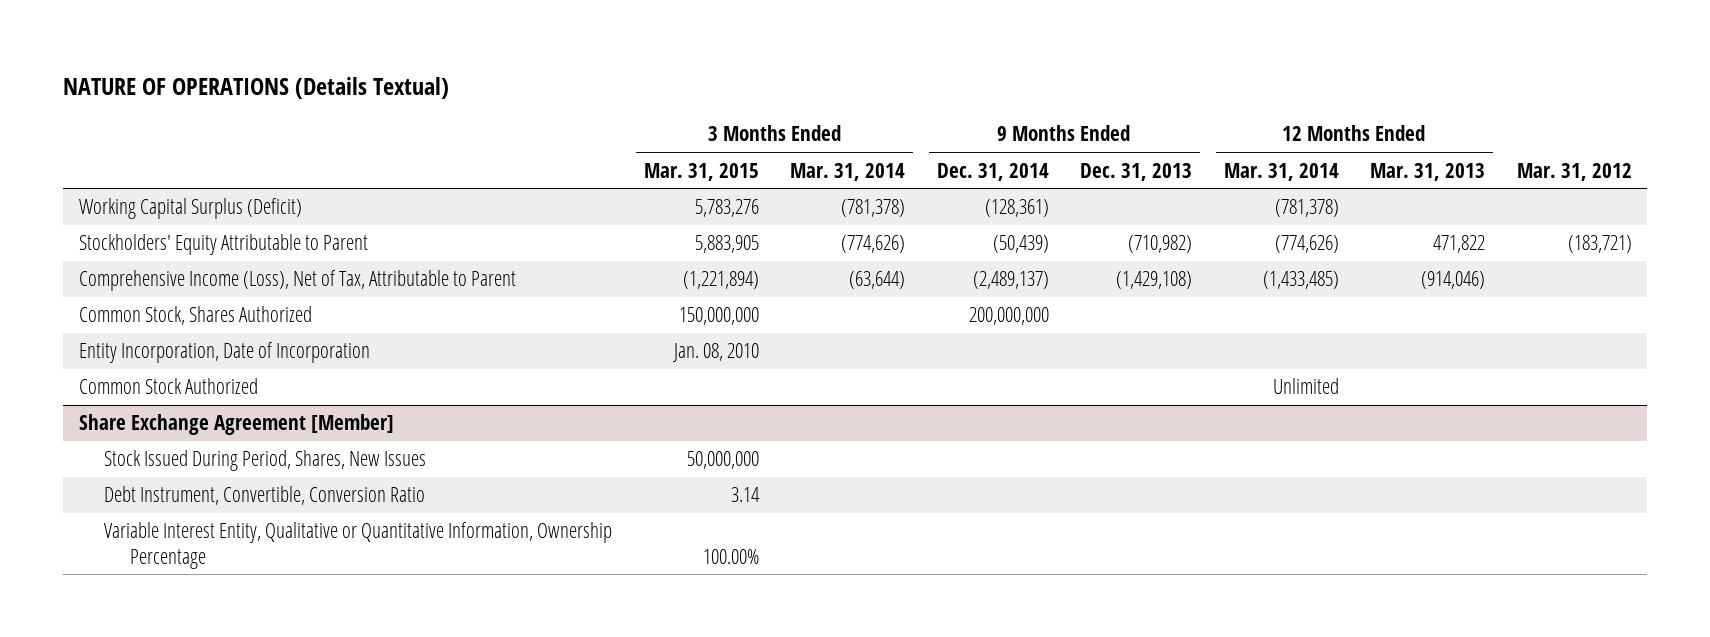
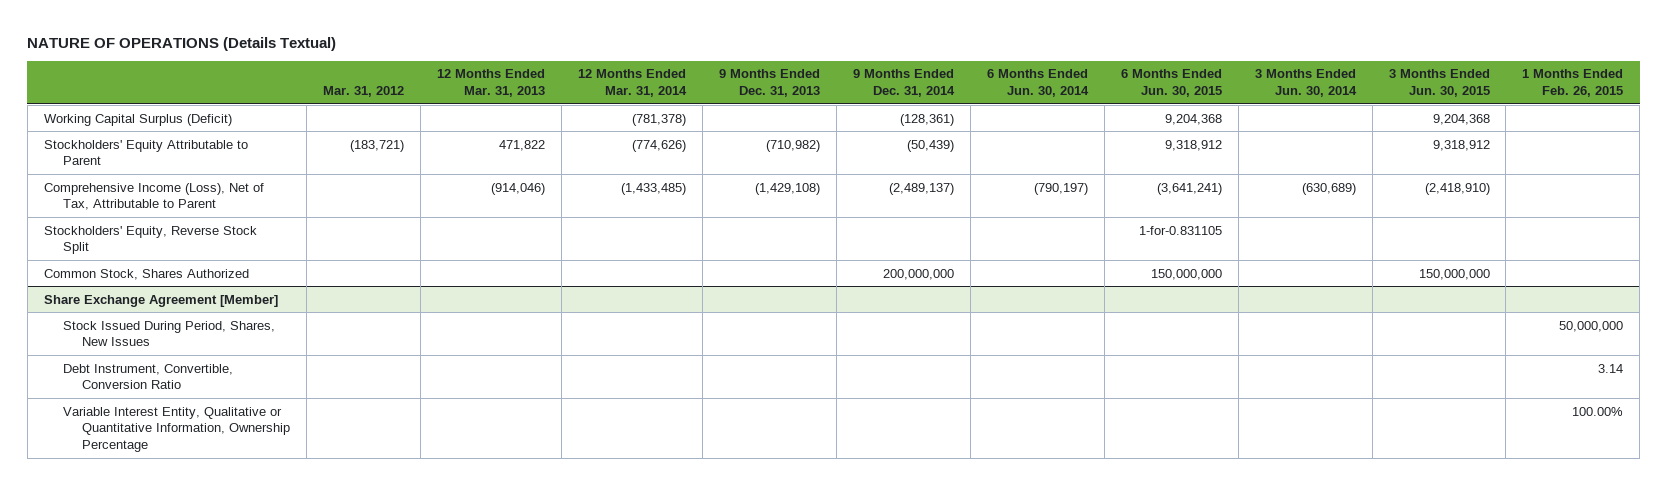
- | 3 Months Ended Mar. 31, 2015 | 3 Months Ended Mar. 31, 2014 | 9 Months Ended Dec. 31, 2014 | 9 Months Ended Dec. 31, 2013 | 12 Months Ended Mar. 31, 2014 | 12 Months Ended Mar. 31, 2013 | Mar. 31, 2012
+ | Mar. 31, 2012 | 12 Months Ended Mar. 31, 2013 | 12 Months Ended Mar. 31, 2014 | 9 Months Ended Dec. 31, 2013 | 9 Months Ended Dec. 31, 2014 | 6 Months Ended Jun. 30, 2014 | 6 Months Ended Jun. 30, 2015 | 3 Months Ended Jun. 30, 2014 | 3 Months Ended Jun. 30, 2015 | 1 Months Ended Feb. 26, 2015
+ Stockholders' Equity, Reverse Stock Split | | | | | | | 1-for-0.831105 | | |
- Entity Incorporation, Date of Incorporation | Jan. 08, 2010 | | | | | |
- Common Stock Authorized | | | | | Unlimited | |

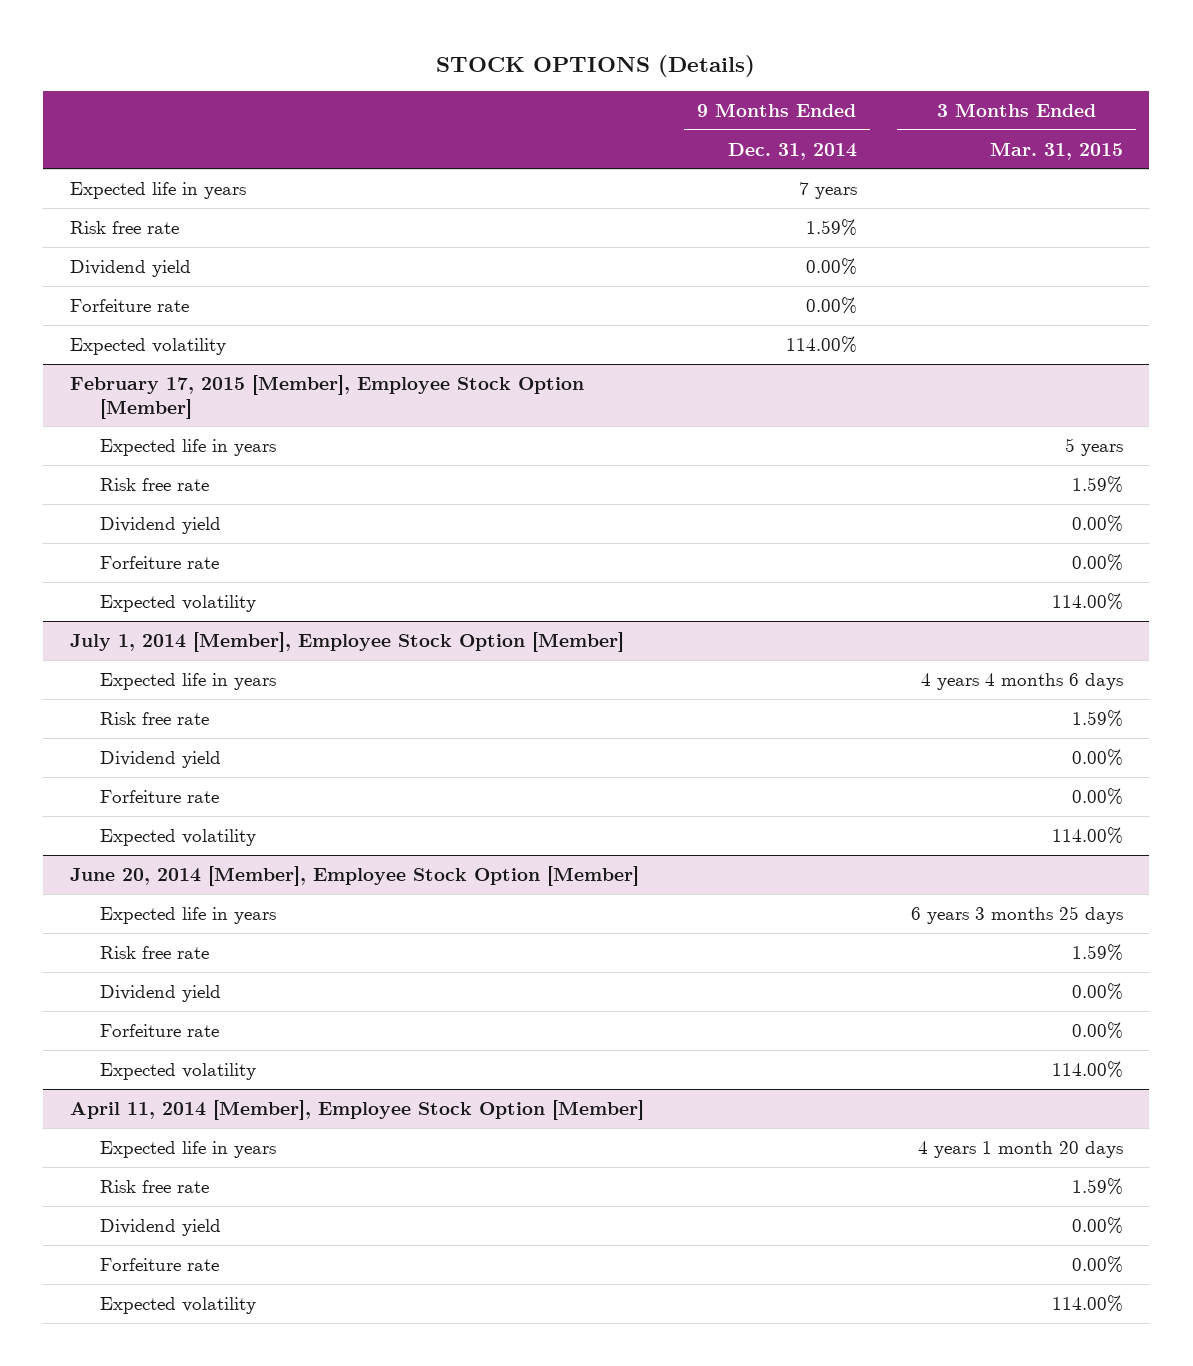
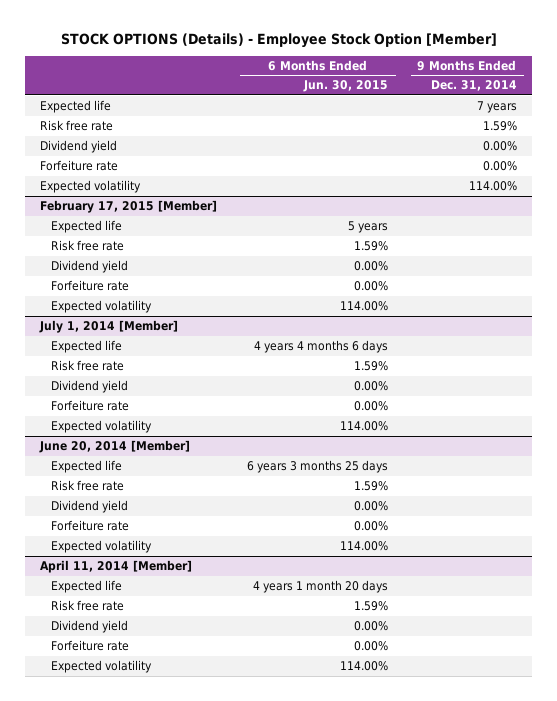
- STOCK OPTIONS (Details)
+ STOCK OPTIONS (Details) - Employee Stock Option [Member]
- | 9 Months Ended Dec. 31, 2014 | 3 Months Ended Mar. 31, 2015
+ | 6 Months Ended Jun. 30, 2015 | 9 Months Ended Dec. 31, 2014
- Expected life in years | 7 years |
+ Expected life | | 7 years
- February 17, 2015 [Member], Employee Stock Option [Member]
- Expected life in years | | 5 years
+ February 17, 2015 [Member]
+ Expected life | 5 years |
- July 1, 2014 [Member], Employee Stock Option [Member]
- Expected life in years | | 4 years 4 months 6 days
+ July 1, 2014 [Member]
+ Expected life | 4 years 4 months 6 days |
- June 20, 2014 [Member], Employee Stock Option [Member]
- Expected life in years | | 6 years 3 months 25 days
+ June 20, 2014 [Member]
+ Expected life | 6 years 3 months 25 days |
- April 11, 2014 [Member], Employee Stock Option [Member]
- Expected life in years | | 4 years 1 month 20 days
+ April 11, 2014 [Member]
+ Expected life | 4 years 1 month 20 days |

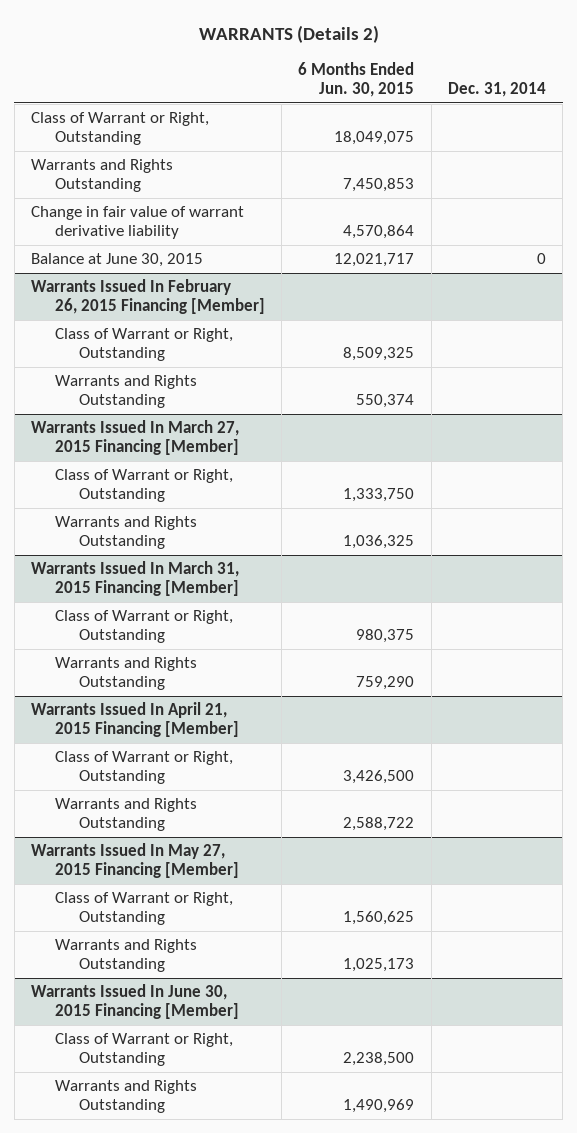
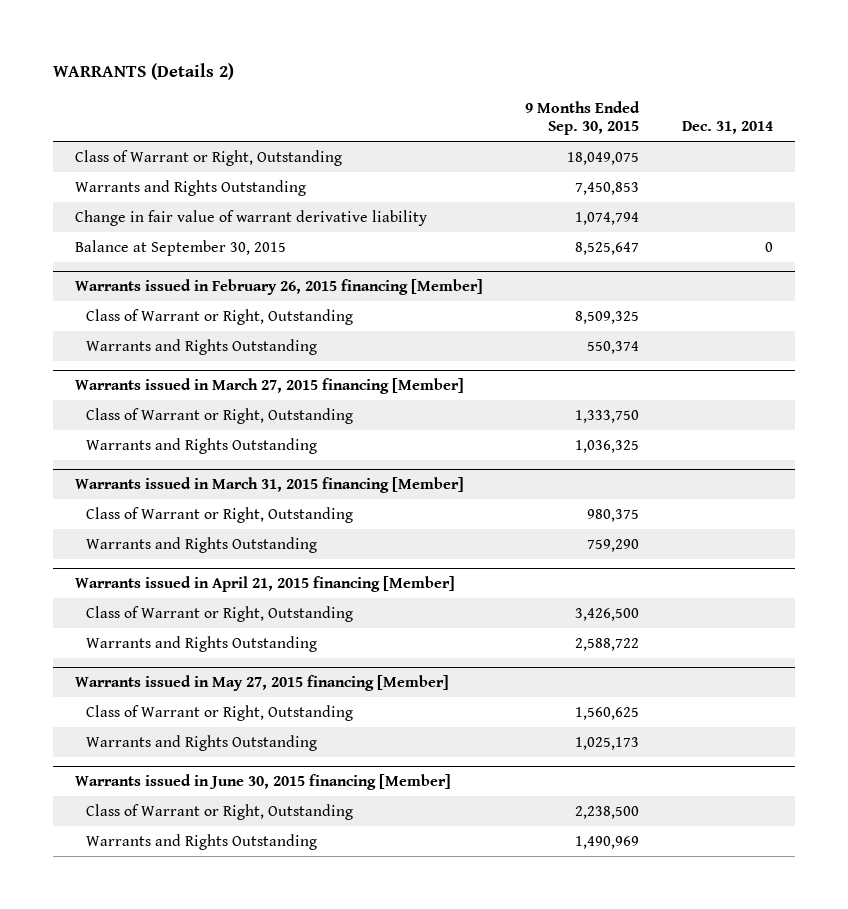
- | 6 Months Ended Jun. 30, 2015 | Dec. 31, 2014
+ | 9 Months Ended Sep. 30, 2015 | Dec. 31, 2014
- Balance at June 30, 2015 | 12,021,717 | 0
- Warrants Issued In February 26, 2015 Financing [Member]
+ Balance at September 30, 2015 | 8,525,647 | 0
+ Warrants issued in February 26, 2015 financing [Member]
- Warrants Issued In March 27, 2015 Financing [Member]
+ Warrants issued in March 27, 2015 financing [Member]
- Warrants Issued In March 31, 2015 Financing [Member]
+ Warrants issued in March 31, 2015 financing [Member]
- Warrants Issued In April 21, 2015 Financing [Member]
+ Warrants issued in April 21, 2015 financing [Member]
- Warrants Issued In May 27, 2015 Financing [Member]
+ Warrants issued in May 27, 2015 financing [Member]
- Warrants Issued In June 30, 2015 Financing [Member]
+ Warrants issued in June 30, 2015 financing [Member]

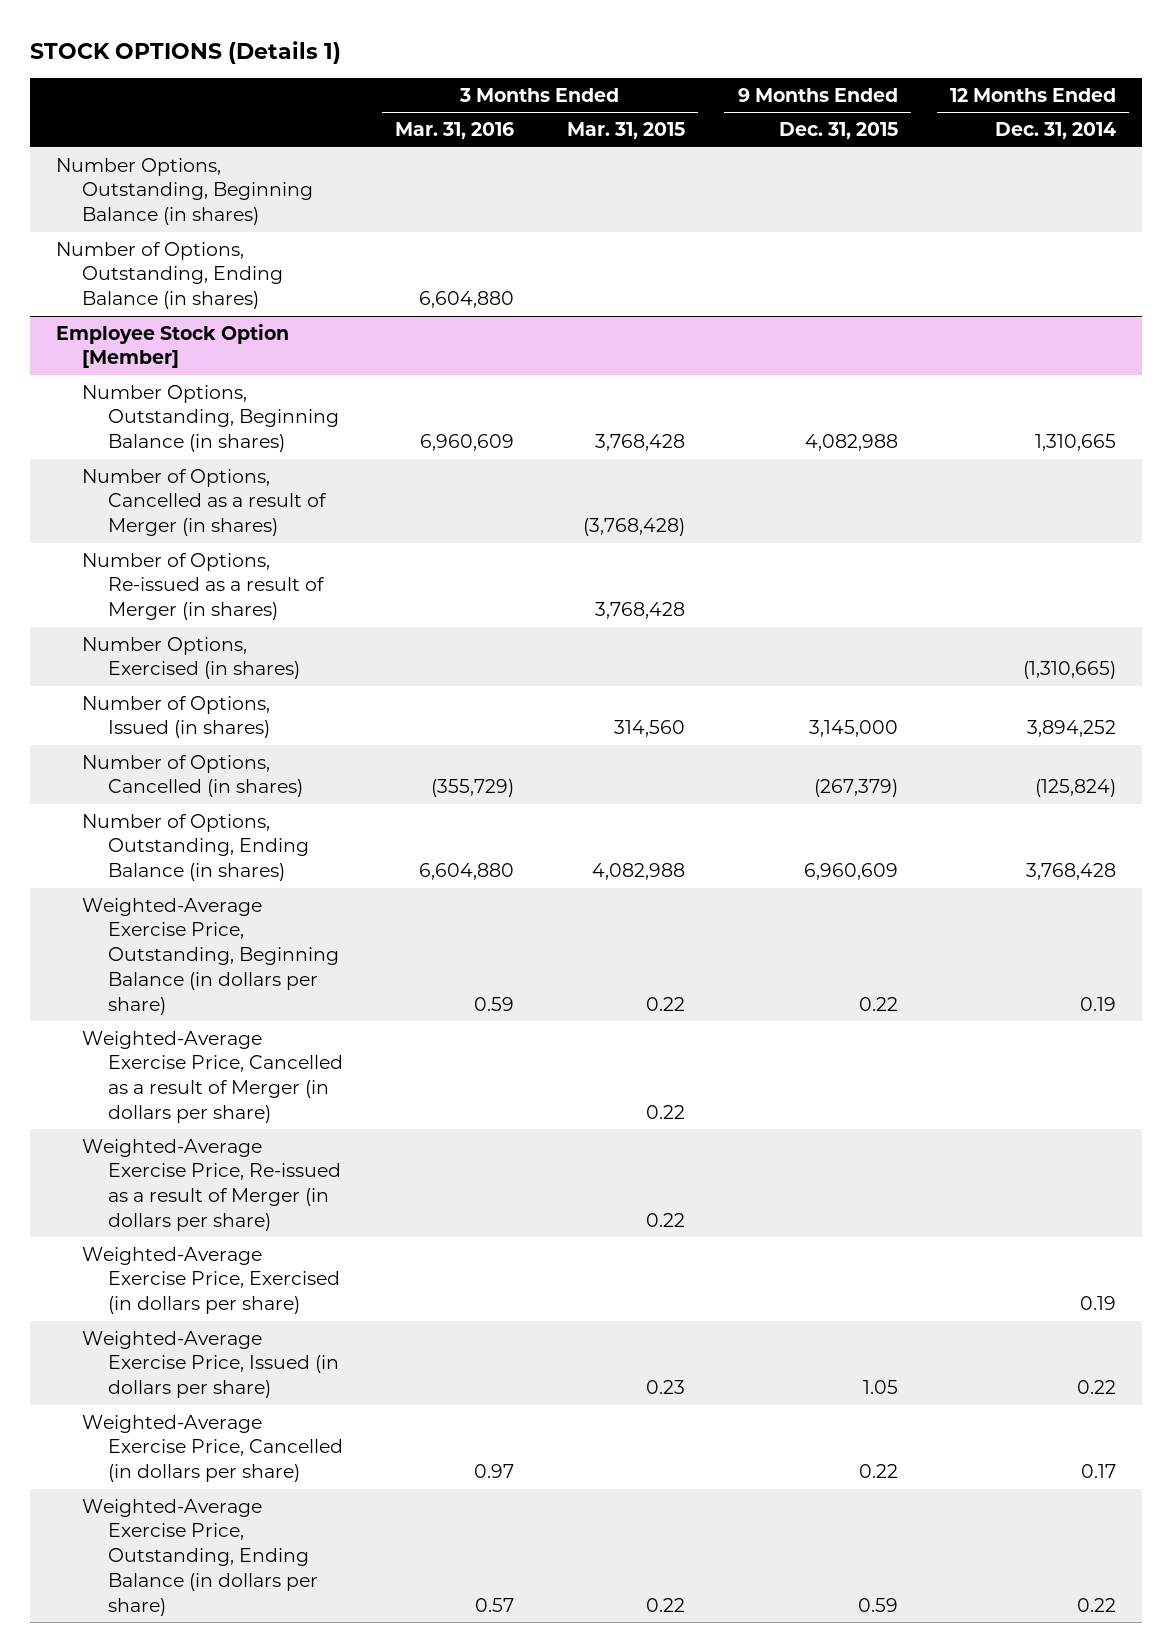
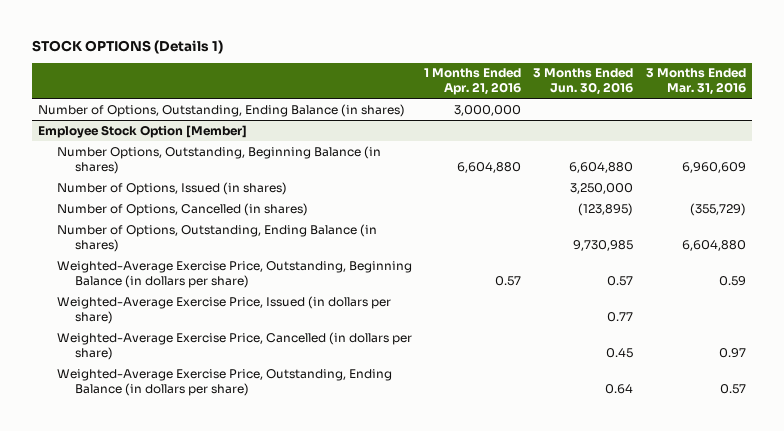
- | 3 Months Ended Mar. 31, 2016 | 3 Months Ended Mar. 31, 2015 | 9 Months Ended Dec. 31, 2015 | 12 Months Ended Dec. 31, 2014
+ | 1 Months Ended Apr. 21, 2016 | 3 Months Ended Jun. 30, 2016 | 3 Months Ended Mar. 31, 2016
- Number Options, Outstanding, Beginning Balance (in shares)
- Number of Options, Outstanding, Ending Balance (in shares) | 6,604,880 | | |
+ Number of Options, Outstanding, Ending Balance (in shares) | 3,000,000 | |
@ Employee Stock Option [Member]
- Number of Options, Cancelled as a result of Merger (in shares) | | (3,768,428) | |
- Number of Options, Re-issued as a result of Merger (in shares) | | 3,768,428 | |
- Number Options, Exercised (in shares) | | | | (1,310,665)
- Weighted-Average Exercise Price, Cancelled as a result of Merger (in dollars per share) | | 0.22 | |
- Weighted-Average Exercise Price, Re-issued as a result of Merger (in dollars per share) | | 0.22 | |
- Weighted-Average Exercise Price, Exercised (in dollars per share) | | | | 0.19

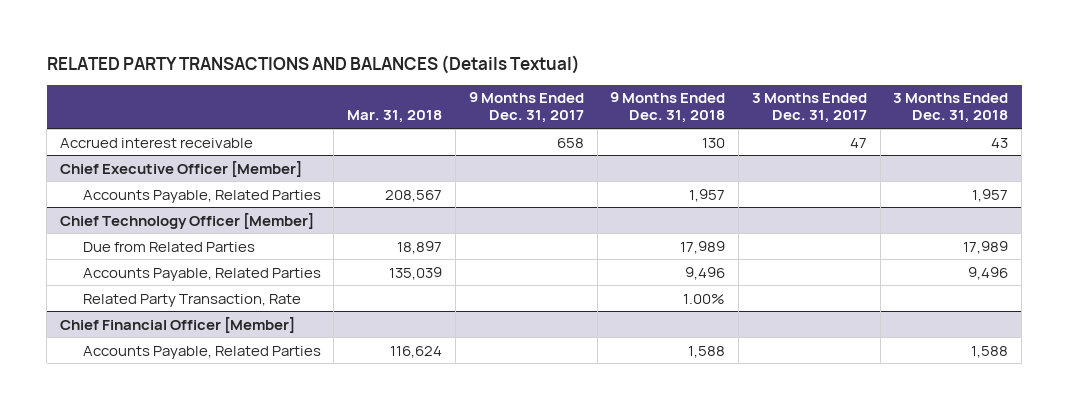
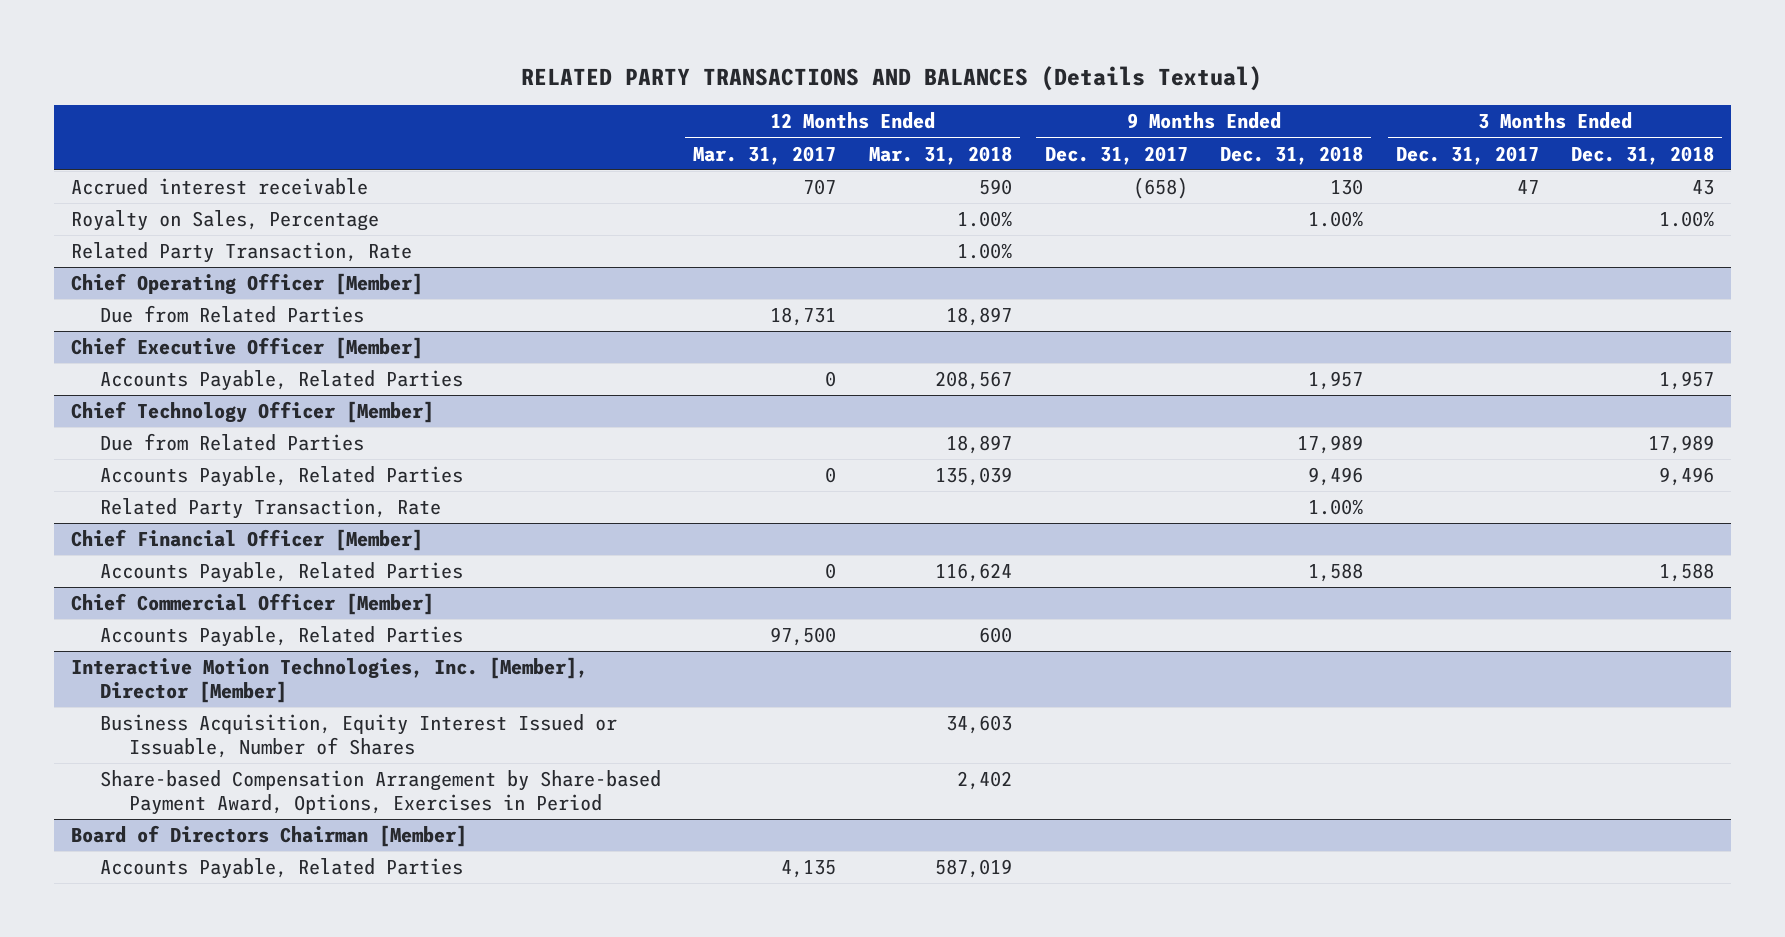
- | Mar. 31, 2018 | 9 Months Ended Dec. 31, 2017 | 9 Months Ended Dec. 31, 2018 | 3 Months Ended Dec. 31, 2017 | 3 Months Ended Dec. 31, 2018
+ | 12 Months Ended Mar. 31, 2017 | 12 Months Ended Mar. 31, 2018 | 9 Months Ended Dec. 31, 2017 | 9 Months Ended Dec. 31, 2018 | 3 Months Ended Dec. 31, 2017 | 3 Months Ended Dec. 31, 2018
- Accrued interest receivable | | 658 | 130 | 47 | 43
+ Accrued interest receivable | 707 | 590 | (658) | 130 | 47 | 43
+ Royalty on Sales, Percentage | | 1.00% | | 1.00% | | 1.00%
+ Related Party Transaction, Rate | | 1.00% | | | |
+ Chief Operating Officer [Member]
+ Due from Related Parties | 18,731 | 18,897 | | | |
+ Chief Commercial Officer [Member]
+ Accounts Payable, Related Parties | 97,500 | 600 | | | |
+ Interactive Motion Technologies, Inc. [Member], Director [Member]
+ Business Acquisition, Equity Interest Issued or Issuable, Number of Shares | | 34,603 | | | |
+ Share-based Compensation Arrangement by Share-based Payment Award, Options, Exercises in Period | | 2,402 | | | |
+ Board of Directors Chairman [Member]
+ Accounts Payable, Related Parties | 4,135 | 587,019 | | | |

